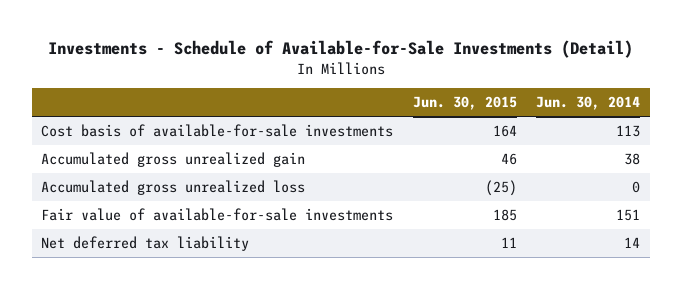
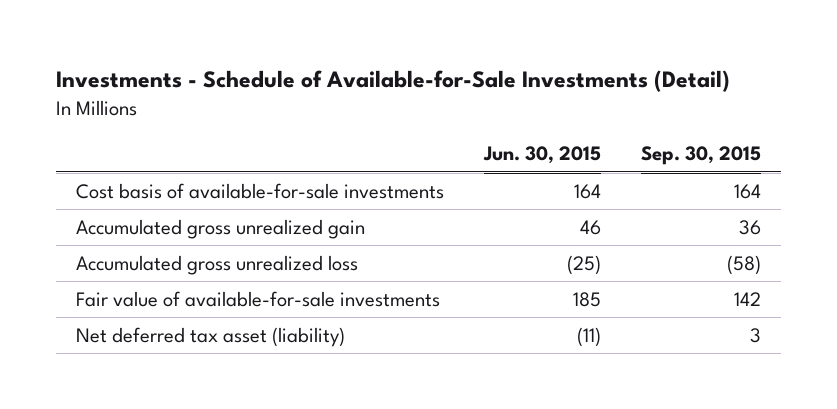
- | Jun. 30, 2015 | Jun. 30, 2014
+ | Jun. 30, 2015 | Sep. 30, 2015
- Net deferred tax liability | 11 | 14
+ Net deferred tax asset (liability) | (11) | 3

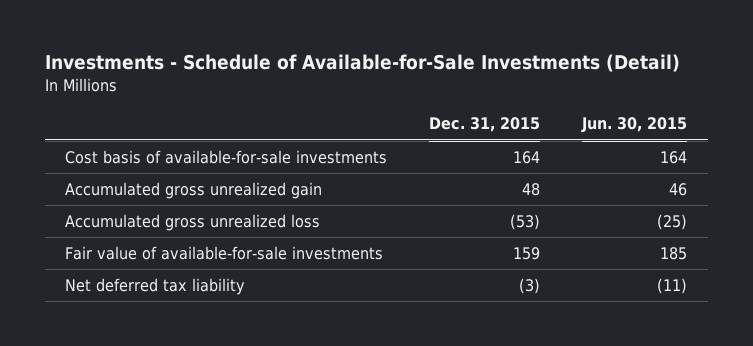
- | Jun. 30, 2015 | Sep. 30, 2015
+ | Dec. 31, 2015 | Jun. 30, 2015
- Net deferred tax asset (liability) | (11) | 3
+ Net deferred tax liability | (3) | (11)

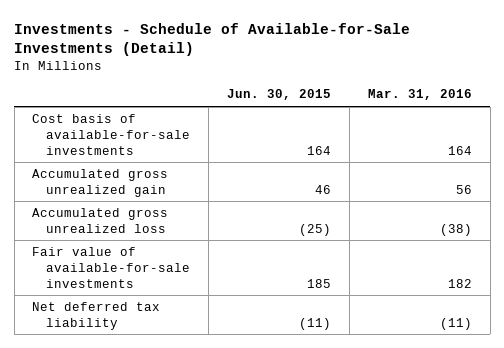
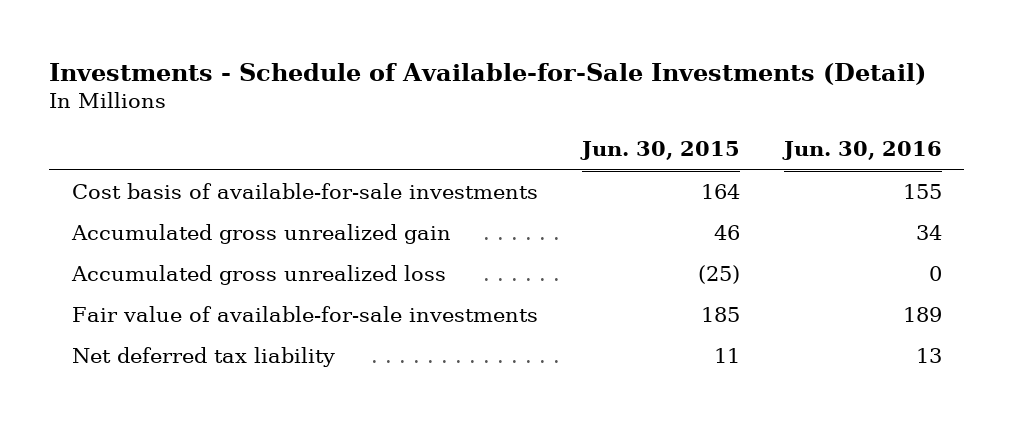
- | Jun. 30, 2015 | Mar. 31, 2016
+ | Jun. 30, 2015 | Jun. 30, 2016
- Net deferred tax liability | (11) | (11)
+ Net deferred tax liability | 11 | 13

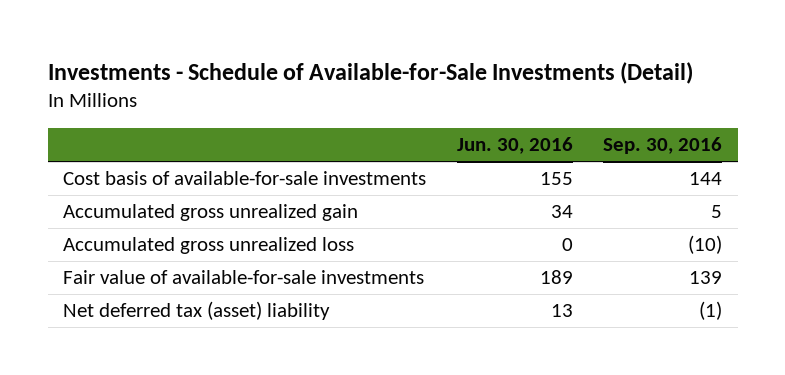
- | Jun. 30, 2015 | Jun. 30, 2016
+ | Jun. 30, 2016 | Sep. 30, 2016
- Net deferred tax liability | 11 | 13
+ Net deferred tax (asset) liability | 13 | (1)

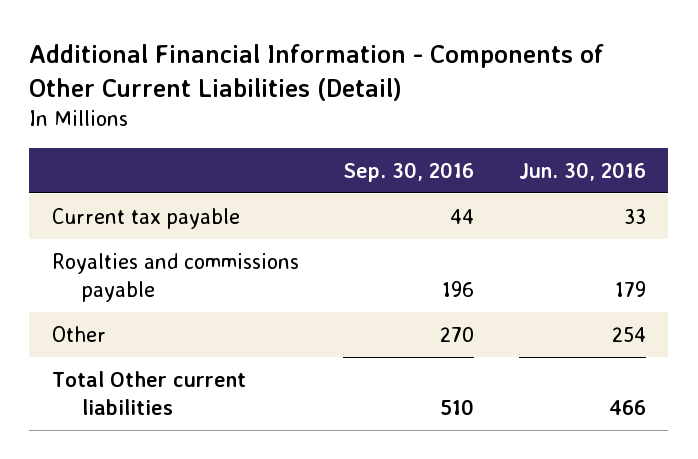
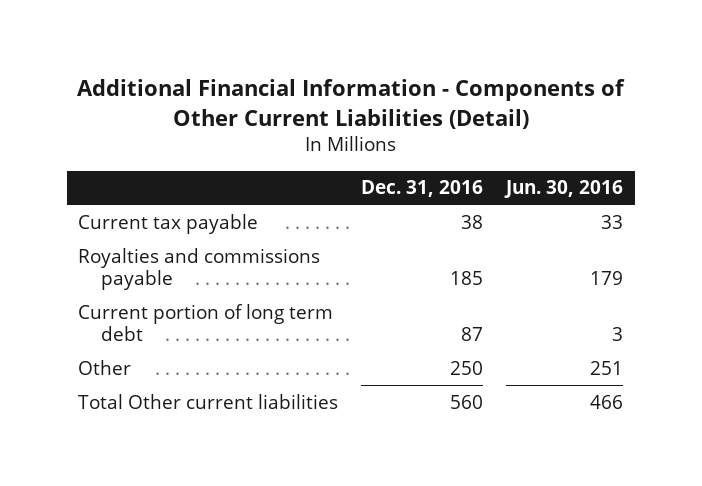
- | Sep. 30, 2016 | Jun. 30, 2016
+ | Dec. 31, 2016 | Jun. 30, 2016
- Other | 270 | 254
+ Current portion of long term debt | 87 | 3
+ Other | 250 | 251

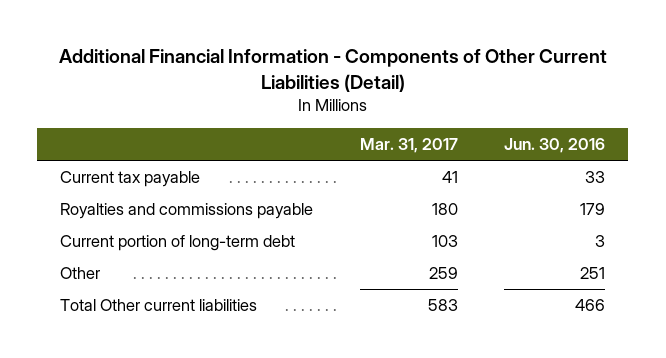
- | Dec. 31, 2016 | Jun. 30, 2016
+ | Mar. 31, 2017 | Jun. 30, 2016
- Current portion of long term debt | 87 | 3
+ Current portion of long-term debt | 103 | 3

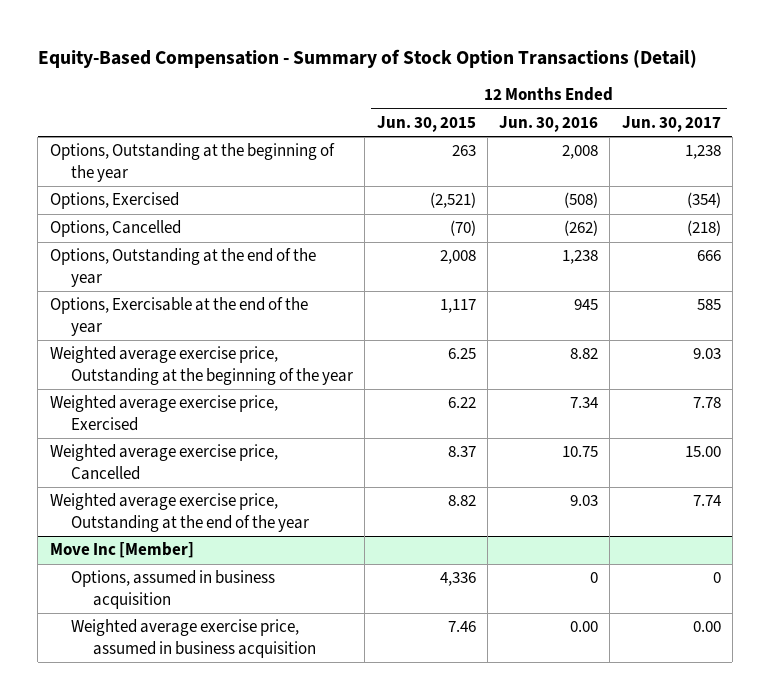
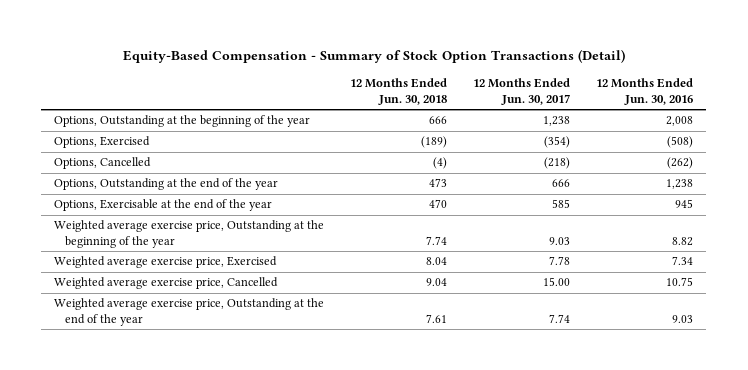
- | 12 Months Ended Jun. 30, 2015 | 12 Months Ended Jun. 30, 2016 | 12 Months Ended Jun. 30, 2017
+ | 12 Months Ended Jun. 30, 2018 | 12 Months Ended Jun. 30, 2017 | 12 Months Ended Jun. 30, 2016
- Move Inc [Member]
- Options, assumed in business acquisition | 4,336 | 0 | 0
- Weighted average exercise price, assumed in business acquisition | 7.46 | 0.00 | 0.00

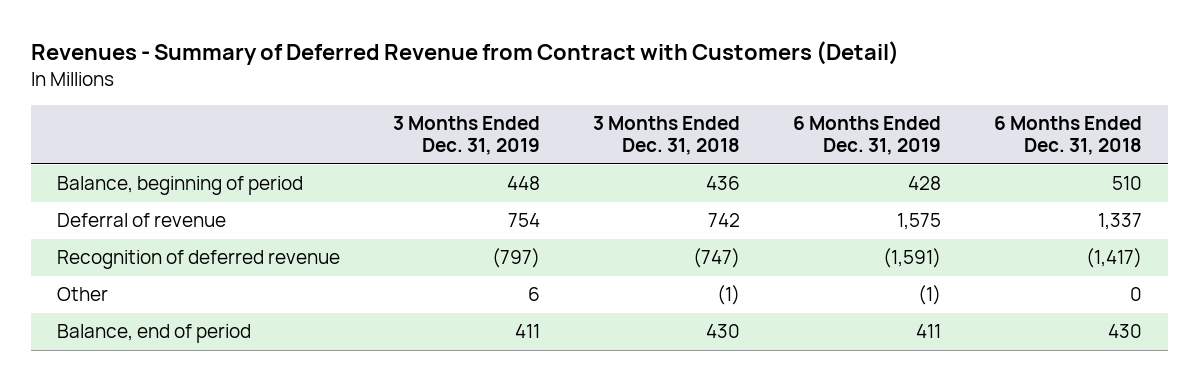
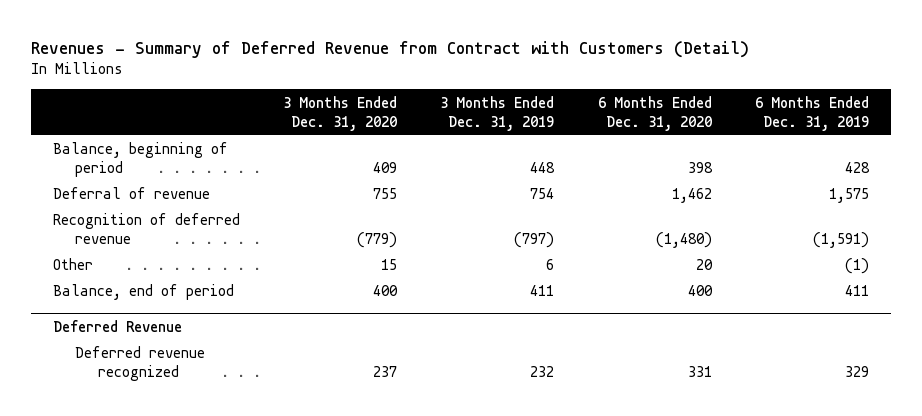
- | 3 Months Ended Dec. 31, 2019 | 3 Months Ended Dec. 31, 2018 | 6 Months Ended Dec. 31, 2019 | 6 Months Ended Dec. 31, 2018
+ | 3 Months Ended Dec. 31, 2020 | 3 Months Ended Dec. 31, 2019 | 6 Months Ended Dec. 31, 2020 | 6 Months Ended Dec. 31, 2019
+ Deferred Revenue
+ Deferred revenue recognized | 237 | 232 | 331 | 329

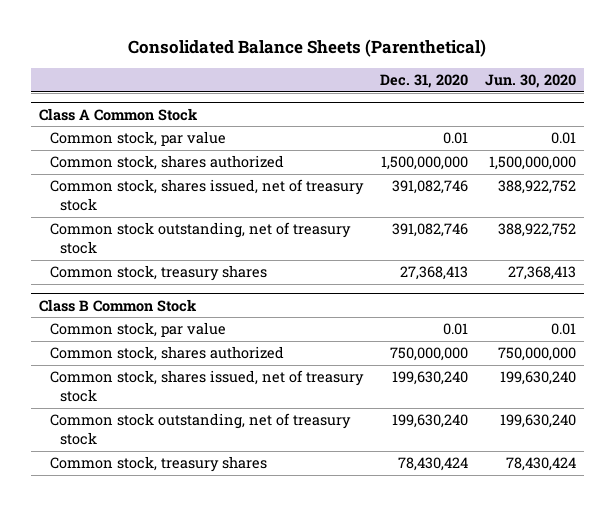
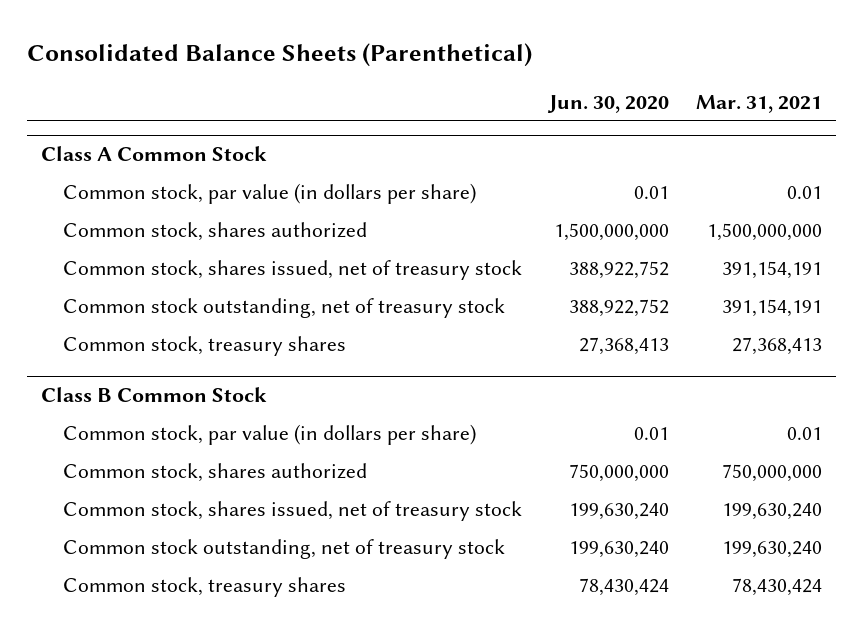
- | Dec. 31, 2020 | Jun. 30, 2020
+ | Jun. 30, 2020 | Mar. 31, 2021
@ Class A Common Stock
- Common stock, par value | 0.01 | 0.01
+ Common stock, par value (in dollars per share) | 0.01 | 0.01
@ Class B Common Stock
- Common stock, par value | 0.01 | 0.01
+ Common stock, par value (in dollars per share) | 0.01 | 0.01

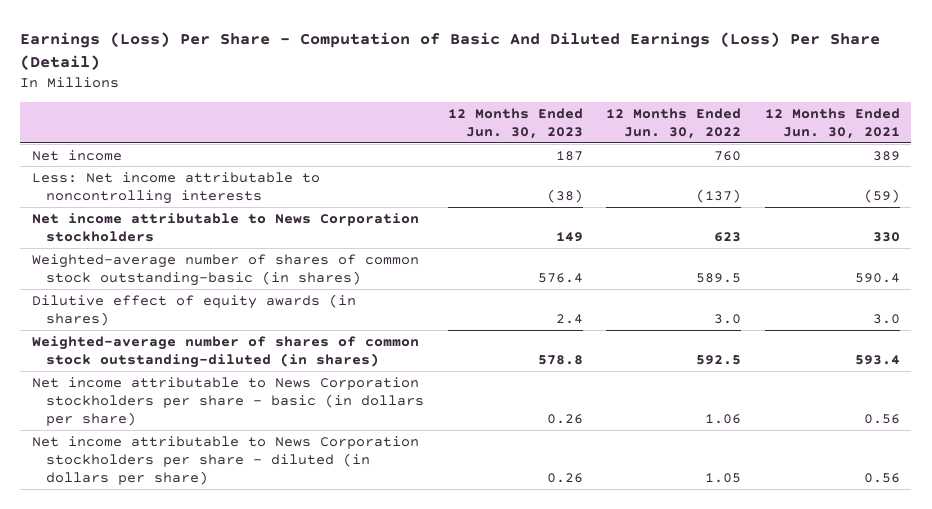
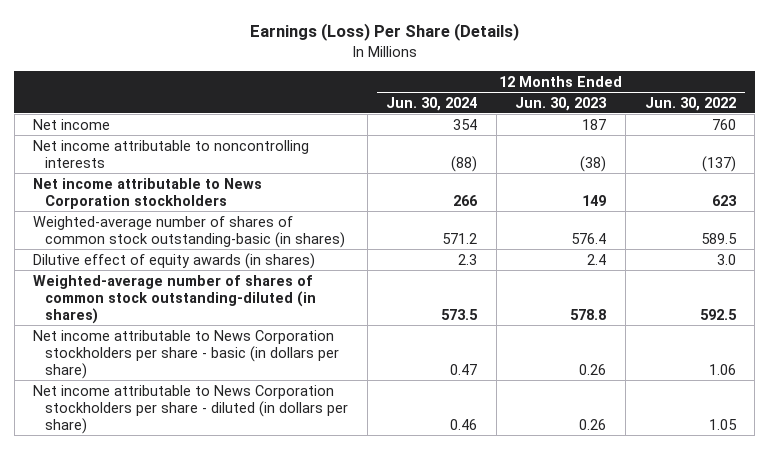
- Earnings (Loss) Per Share - Computation of Basic And Diluted Earnings (Loss) Per Share (Detail)
+ Earnings (Loss) Per Share (Details)
- | 12 Months Ended Jun. 30, 2023 | 12 Months Ended Jun. 30, 2022 | 12 Months Ended Jun. 30, 2021
+ | 12 Months Ended Jun. 30, 2024 | 12 Months Ended Jun. 30, 2023 | 12 Months Ended Jun. 30, 2022
- Less: Net income attributable to noncontrolling interests | (38) | (137) | (59)
+ Net income attributable to noncontrolling interests | (88) | (38) | (137)

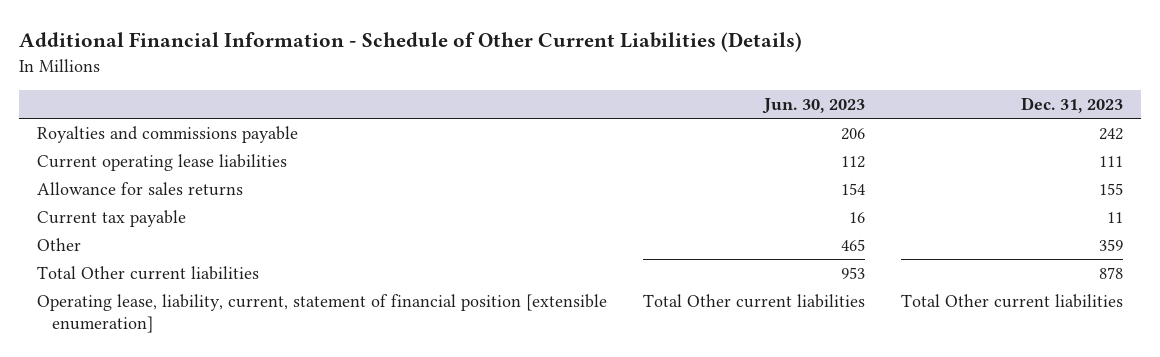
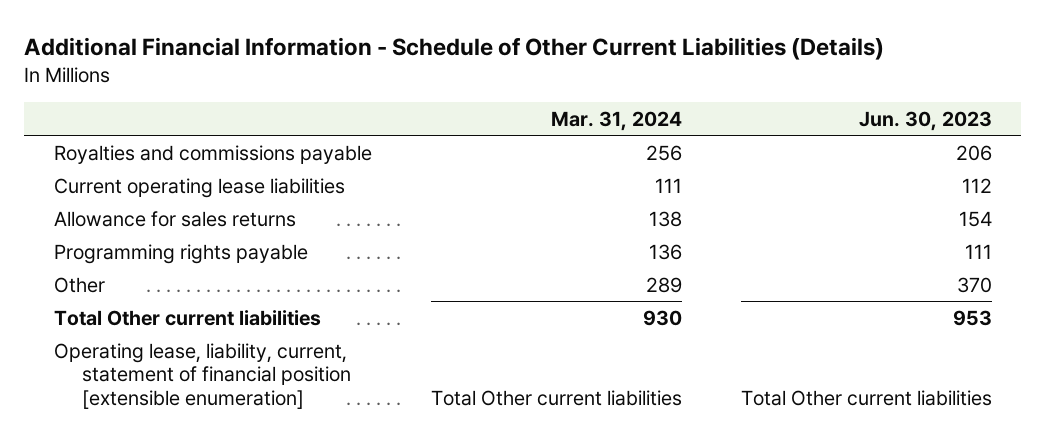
- | Jun. 30, 2023 | Dec. 31, 2023
+ | Mar. 31, 2024 | Jun. 30, 2023
- Current tax payable | 16 | 11
- Other | 465 | 359
+ Programming rights payable | 136 | 111
+ Other | 289 | 370

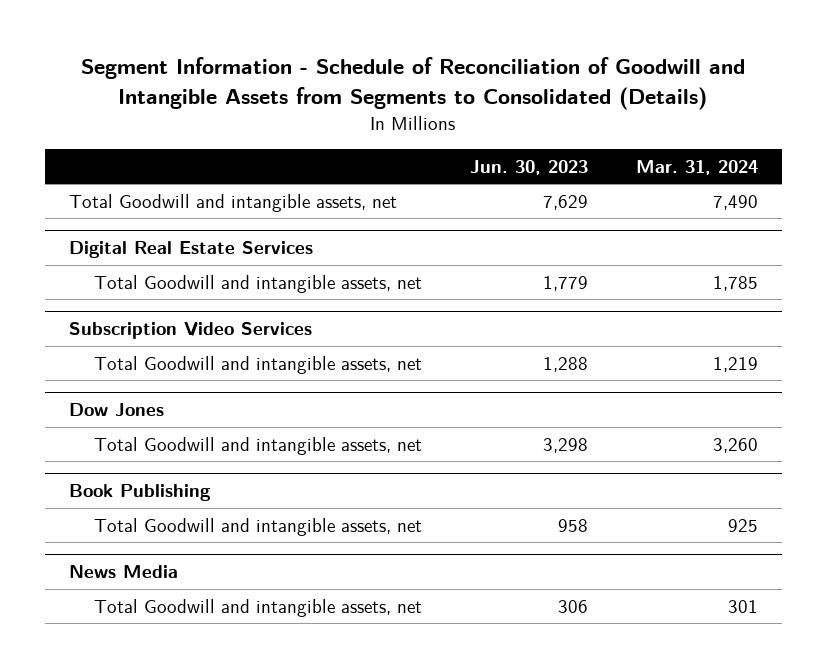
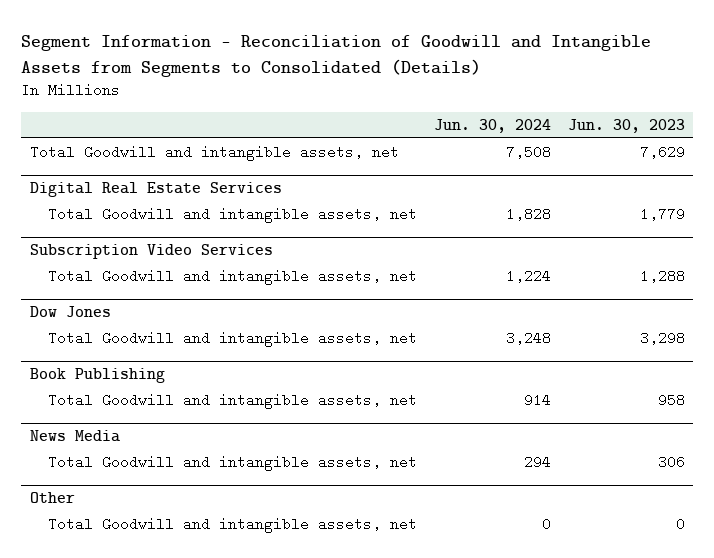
- Segment Information - Schedule of Reconciliation of Goodwill and Intangible Assets from Segments to Consolidated (Details)
+ Segment Information - Reconciliation of Goodwill and Intangible Assets from Segments to Consolidated (Details)
- | Jun. 30, 2023 | Mar. 31, 2024
+ | Jun. 30, 2024 | Jun. 30, 2023
+ Other
+ Total Goodwill and intangible assets, net | 0 | 0

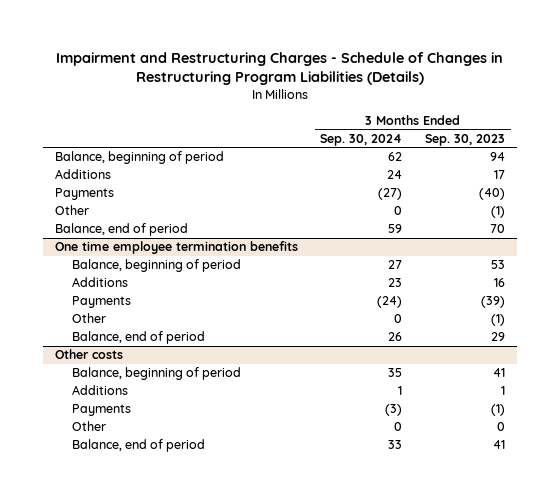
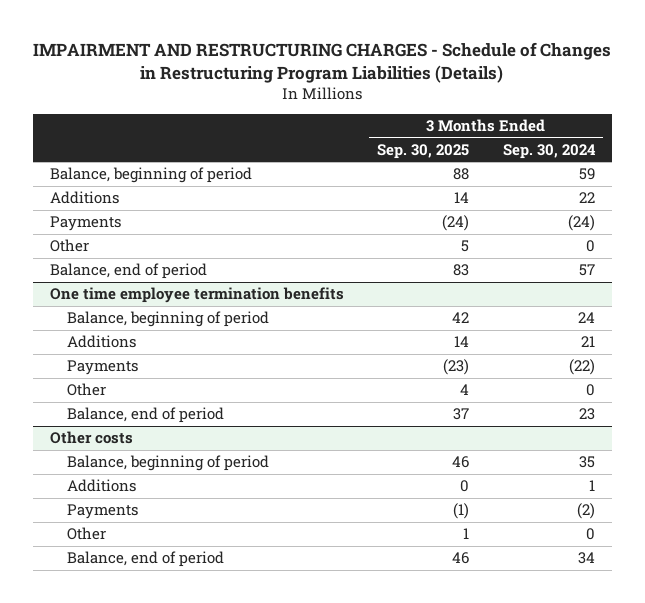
- Impairment and Restructuring Charges - Schedule of Changes in Restructuring Program Liabilities (Details)
+ IMPAIRMENT AND RESTRUCTURING CHARGES - Schedule of Changes in Restructuring Program Liabilities (Details)
- | 3 Months Ended Sep. 30, 2024 | 3 Months Ended Sep. 30, 2023
+ | 3 Months Ended Sep. 30, 2025 | 3 Months Ended Sep. 30, 2024
- Balance, beginning of period | 62 | 94
- Additions | 24 | 17
- Payments | (27) | (40)
+ Balance, beginning of period | 88 | 59
+ Additions | 14 | 22
+ Payments | (24) | (24)
- Balance, end of period | 59 | 70
+ Balance, end of period | 83 | 57
@ One time employee termination benefits
- Balance, beginning of period | 27 | 53
- Additions | 23 | 16
- Payments | (24) | (39)
+ Balance, beginning of period | 42 | 24
+ Additions | 14 | 21
+ Payments | (23) | (22)
- Balance, end of period | 26 | 29
+ Balance, end of period | 37 | 23
@ Other costs
- Payments | (3) | (1)
+ Payments | (1) | (2)
- Balance, end of period | 33 | 41
+ Balance, end of period | 46 | 34

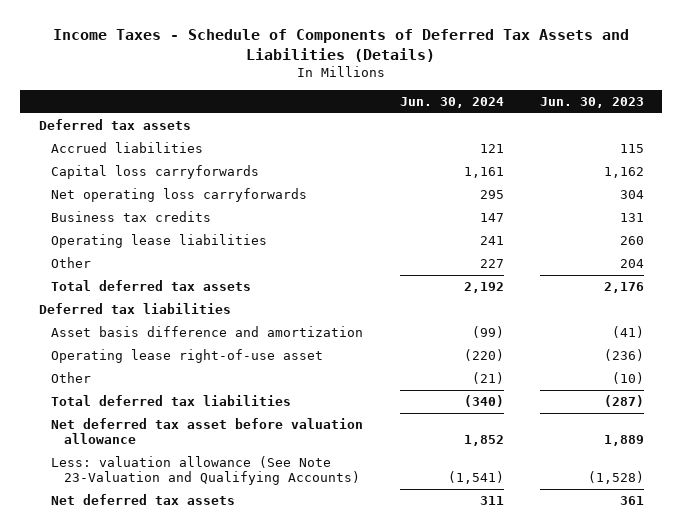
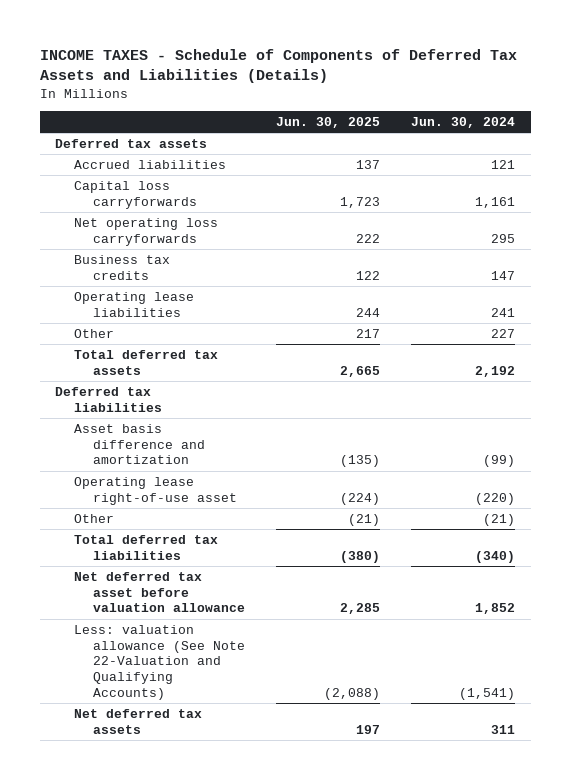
- Income Taxes - Schedule of Components of Deferred Tax Assets and Liabilities (Details)
+ INCOME TAXES - Schedule of Components of Deferred Tax Assets and Liabilities (Details)
- | Jun. 30, 2024 | Jun. 30, 2023
+ | Jun. 30, 2025 | Jun. 30, 2024
- Less: valuation allowance (See Note 23-Valuation and Qualifying Accounts) | (1,541) | (1,528)
+ Less: valuation allowance (See Note 22-Valuation and Qualifying Accounts) | (2,088) | (1,541)

